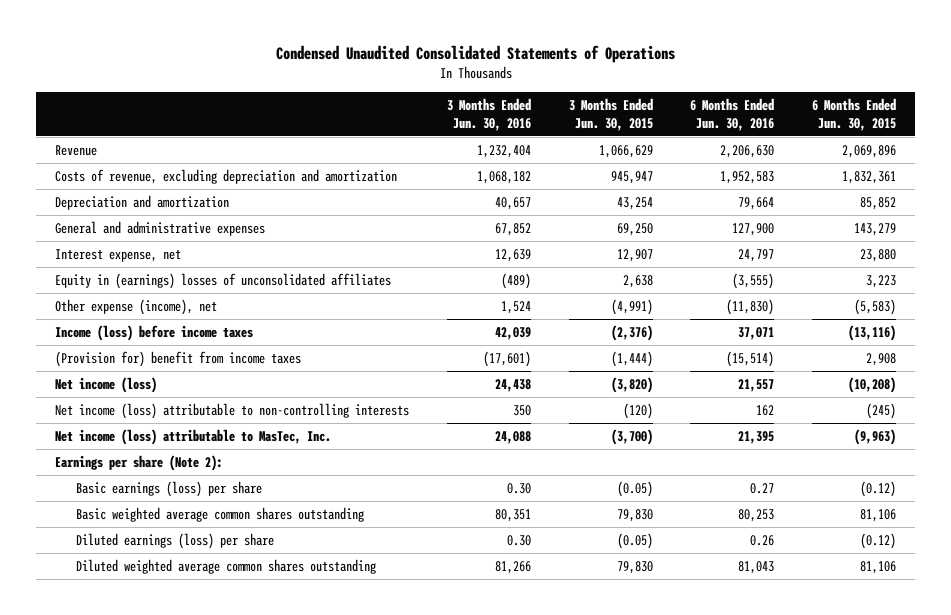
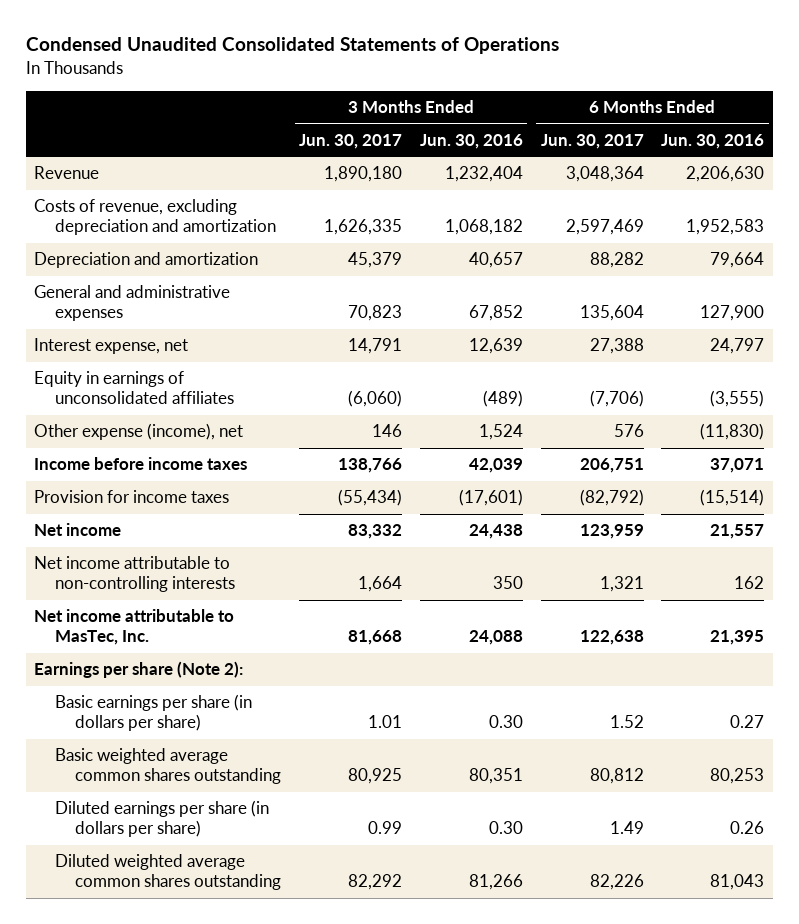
- | 3 Months Ended Jun. 30, 2016 | 3 Months Ended Jun. 30, 2015 | 6 Months Ended Jun. 30, 2016 | 6 Months Ended Jun. 30, 2015
+ | 3 Months Ended Jun. 30, 2017 | 3 Months Ended Jun. 30, 2016 | 6 Months Ended Jun. 30, 2017 | 6 Months Ended Jun. 30, 2016
- Equity in (earnings) losses of unconsolidated affiliates | (489) | 2,638 | (3,555) | 3,223
+ Equity in earnings of unconsolidated affiliates | (6,060) | (489) | (7,706) | (3,555)
- Income (loss) before income taxes | 42,039 | (2,376) | 37,071 | (13,116)
- (Provision for) benefit from income taxes | (17,601) | (1,444) | (15,514) | 2,908
- Net income (loss) | 24,438 | (3,820) | 21,557 | (10,208)
- Net income (loss) attributable to non-controlling interests | 350 | (120) | 162 | (245)
- Net income (loss) attributable to MasTec, Inc. | 24,088 | (3,700) | 21,395 | (9,963)
+ Income before income taxes | 138,766 | 42,039 | 206,751 | 37,071
+ Provision for income taxes | (55,434) | (17,601) | (82,792) | (15,514)
+ Net income | 83,332 | 24,438 | 123,959 | 21,557
+ Net income attributable to non-controlling interests | 1,664 | 350 | 1,321 | 162
+ Net income attributable to MasTec, Inc. | 81,668 | 24,088 | 122,638 | 21,395
- Basic earnings (loss) per share | 0.30 | (0.05) | 0.27 | (0.12)
+ Basic earnings per share (in dollars per share) | 1.01 | 0.30 | 1.52 | 0.27
- Diluted earnings (loss) per share | 0.30 | (0.05) | 0.26 | (0.12)
+ Diluted earnings per share (in dollars per share) | 0.99 | 0.30 | 1.49 | 0.26

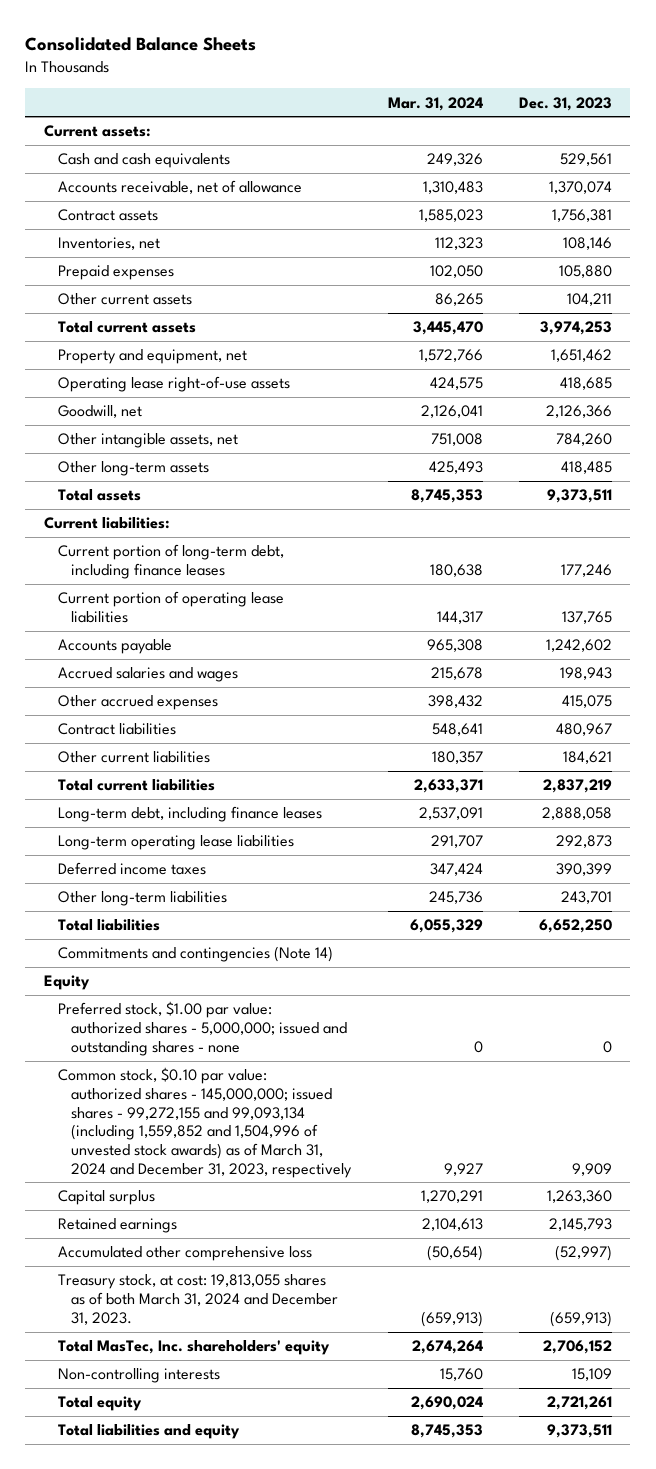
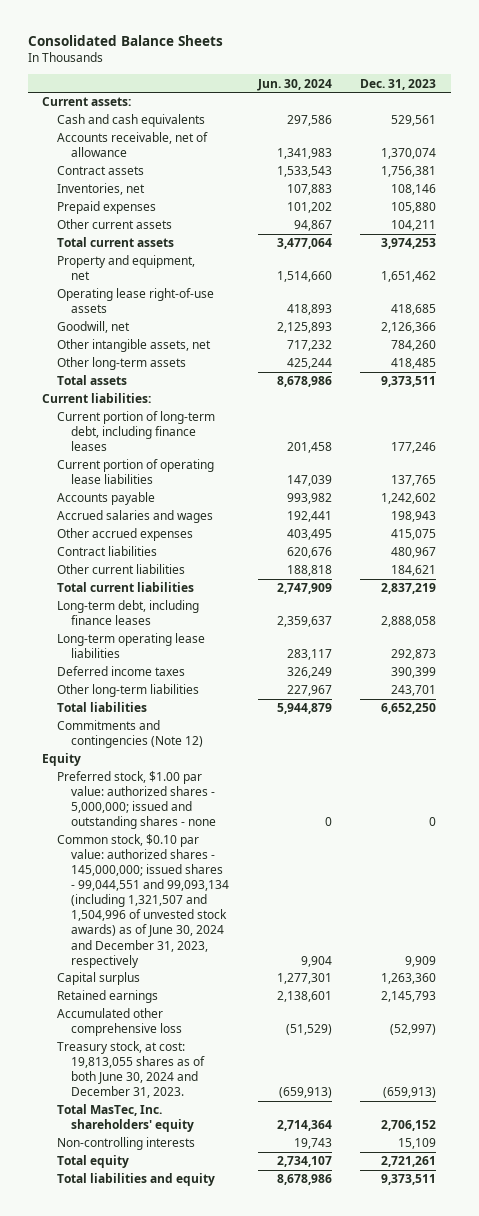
- | Mar. 31, 2024 | Dec. 31, 2023
+ | Jun. 30, 2024 | Dec. 31, 2023
- Commitments and contingencies (Note 14)
+ Commitments and contingencies (Note 12)
- Common stock, $0.10 par value: authorized shares - 145,000,000; issued shares - 99,272,155 and 99,093,134 (including 1,559,852 and 1,504,996 of unvested stock awards) as of March 31, 2024 and December 31, 2023, respectively | 9,927 | 9,909
+ Common stock, $0.10 par value: authorized shares - 145,000,000; issued shares - 99,044,551 and 99,093,134 (including 1,321,507 and 1,504,996 of unvested stock awards) as of June 30, 2024 and December 31, 2023, respectively | 9,904 | 9,909
- Treasury stock, at cost: 19,813,055 shares as of both March 31, 2024 and December 31, 2023. | (659,913) | (659,913)
+ Treasury stock, at cost: 19,813,055 shares as of both June 30, 2024 and December 31, 2023. | (659,913) | (659,913)

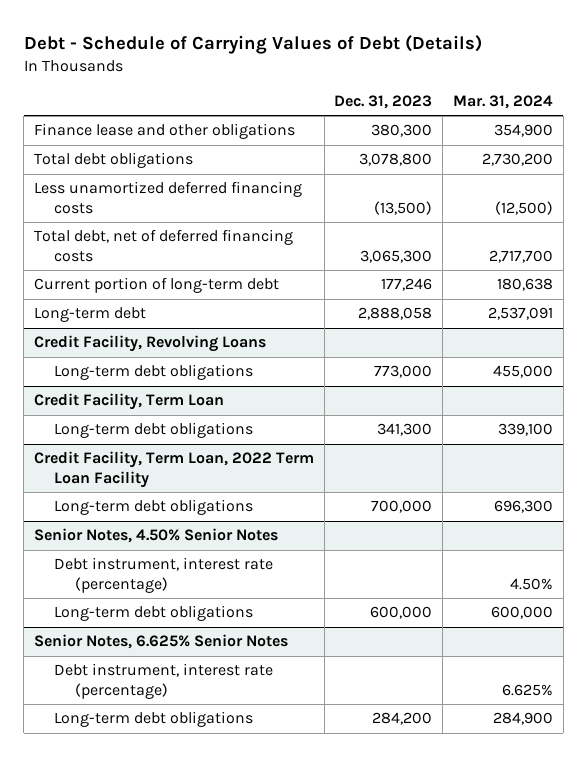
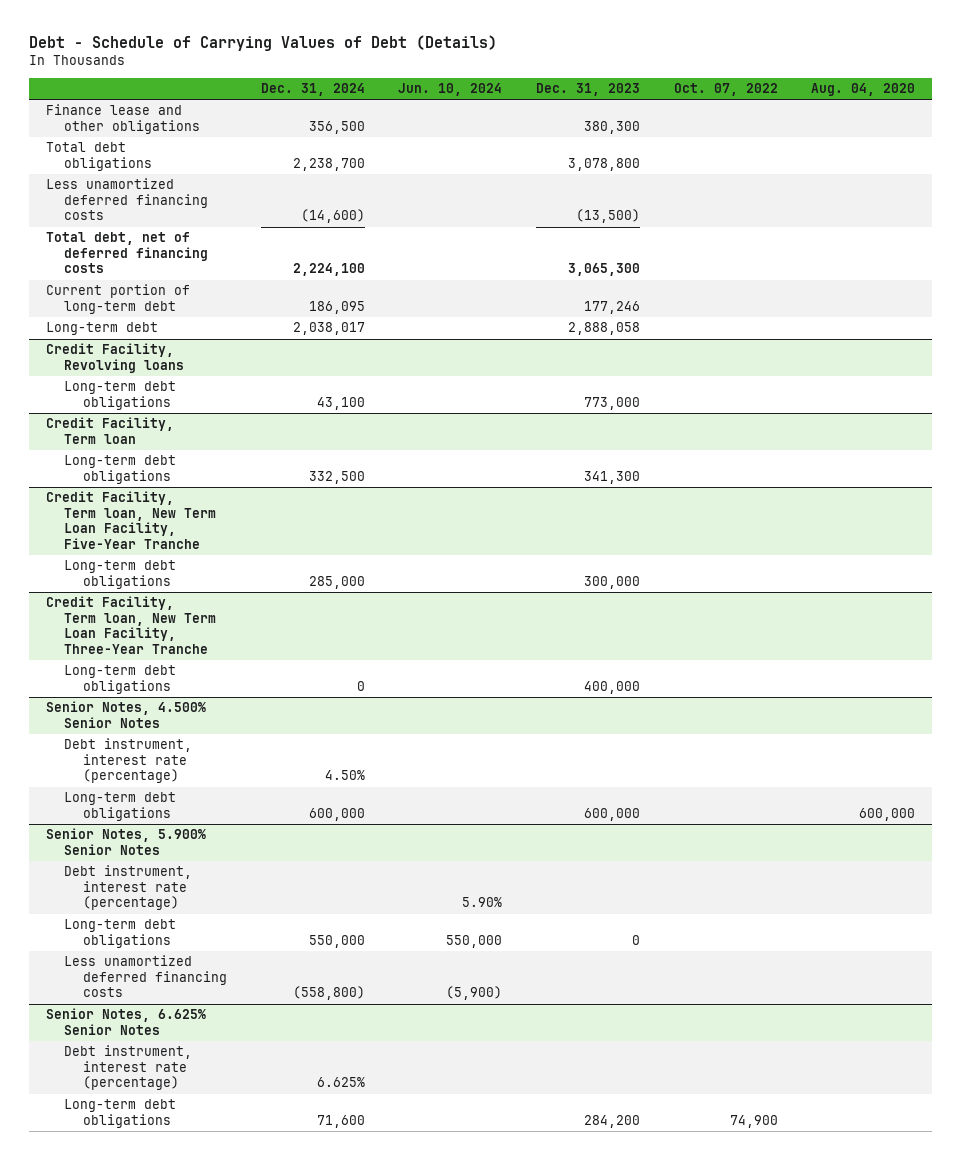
- | Dec. 31, 2023 | Mar. 31, 2024
+ | Dec. 31, 2024 | Jun. 10, 2024 | Dec. 31, 2023 | Oct. 07, 2022 | Aug. 04, 2020
- Credit Facility, Revolving Loans
+ Credit Facility, Revolving loans
- Credit Facility, Term Loan
+ Credit Facility, Term loan
- Credit Facility, Term Loan, 2022 Term Loan Facility
- Long-term debt obligations | 700,000 | 696,300
- Senior Notes, 4.50% Senior Notes
+ Credit Facility, Term loan, New Term Loan Facility, Five-Year Tranche
+ Long-term debt obligations | 285,000 | | 300,000 | |
+ Credit Facility, Term loan, New Term Loan Facility, Three-Year Tranche
+ Long-term debt obligations | 0 | | 400,000 | |
+ Senior Notes, 4.500% Senior Notes
+ Senior Notes, 5.900% Senior Notes
+ Debt instrument, interest rate (percentage) | | 5.90% | | |
+ Long-term debt obligations | 550,000 | 550,000 | 0 | |
+ Less unamortized deferred financing costs | (558,800) | (5,900) | | |

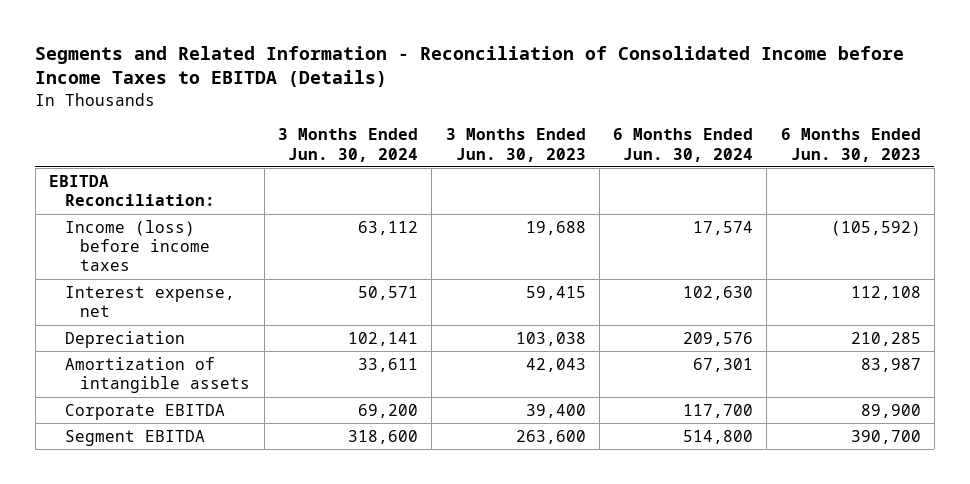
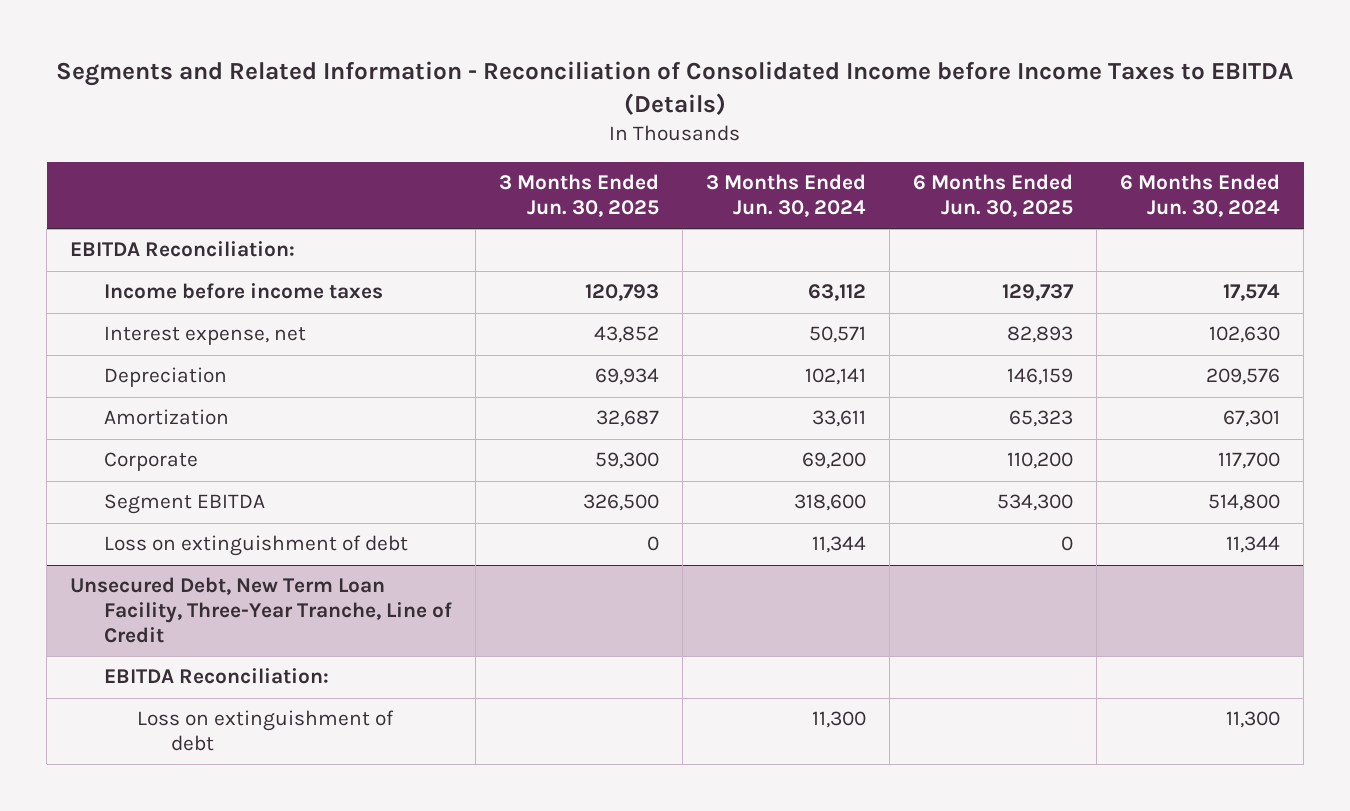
- | 3 Months Ended Jun. 30, 2024 | 3 Months Ended Jun. 30, 2023 | 6 Months Ended Jun. 30, 2024 | 6 Months Ended Jun. 30, 2023
+ | 3 Months Ended Jun. 30, 2025 | 3 Months Ended Jun. 30, 2024 | 6 Months Ended Jun. 30, 2025 | 6 Months Ended Jun. 30, 2024
- Income (loss) before income taxes | 63,112 | 19,688 | 17,574 | (105,592)
+ Income before income taxes | 120,793 | 63,112 | 129,737 | 17,574
- Amortization of intangible assets | 33,611 | 42,043 | 67,301 | 83,987
- Corporate EBITDA | 69,200 | 39,400 | 117,700 | 89,900
+ Amortization | 32,687 | 33,611 | 65,323 | 67,301
+ Corporate | 59,300 | 69,200 | 110,200 | 117,700
+ Loss on extinguishment of debt | 0 | 11,344 | 0 | 11,344
+ Unsecured Debt, New Term Loan Facility, Three-Year Tranche, Line of Credit
+ EBITDA Reconciliation:
+ Loss on extinguishment of debt | | 11,300 | | 11,300

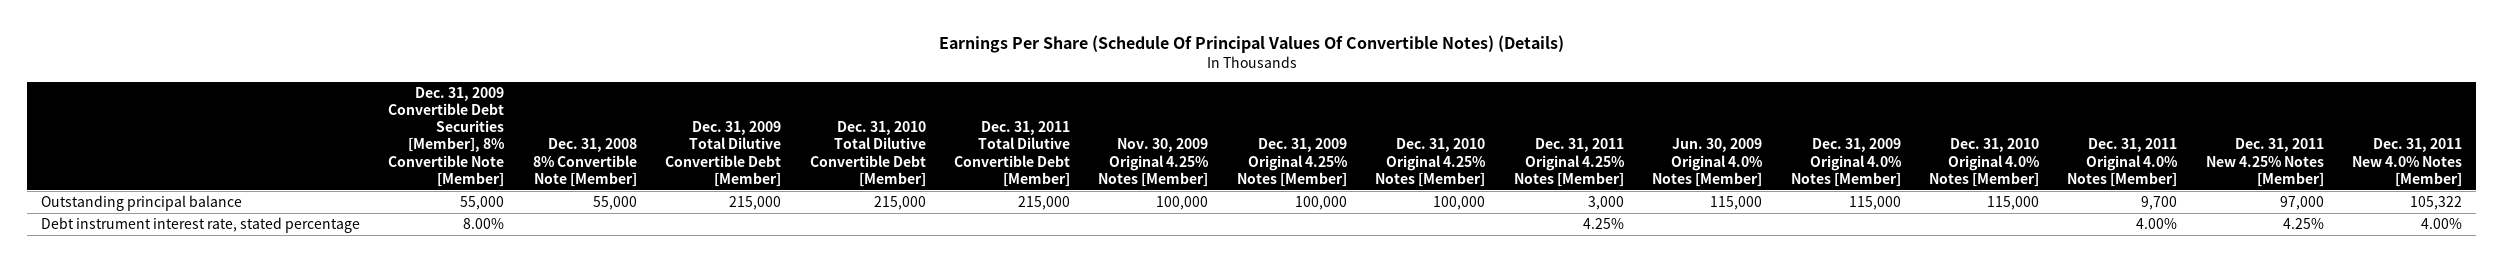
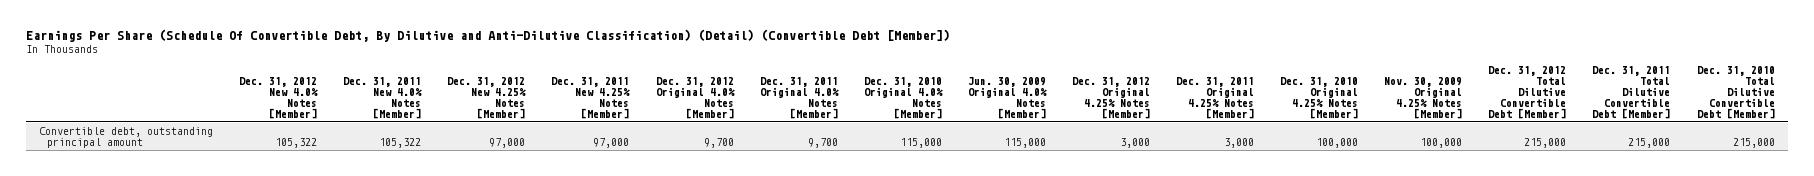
- Earnings Per Share (Schedule Of Principal Values Of Convertible Notes) (Details)
+ Earnings Per Share (Schedule Of Convertible Debt, By Dilutive and Anti-Dilutive Classification) (Detail) (Convertible Debt [Member])
- | Dec. 31, 2009 Convertible Debt Securities [Member], 8% Convertible Note [Member] | Dec. 31, 2008 8% Convertible Note [Member] | Dec. 31, 2009 Total Dilutive Convertible Debt [Member] | Dec. 31, 2010 Total Dilutive Convertible Debt [Member] | Dec. 31, 2011 Total Dilutive Convertible Debt [Member] | Nov. 30, 2009 Original 4.25% Notes [Member] | Dec. 31, 2009 Original 4.25% Notes [Member] | Dec. 31, 2010 Original 4.25% Notes [Member] | Dec. 31, 2011 Original 4.25% Notes [Member] | Jun. 30, 2009 Original 4.0% Notes [Member] | Dec. 31, 2009 Original 4.0% Notes [Member] | Dec. 31, 2010 Original 4.0% Notes [Member] | Dec. 31, 2011 Original 4.0% Notes [Member] | Dec. 31, 2011 New 4.25% Notes [Member] | Dec. 31, 2011 New 4.0% Notes [Member]
+ | Dec. 31, 2012 New 4.0% Notes [Member] | Dec. 31, 2011 New 4.0% Notes [Member] | Dec. 31, 2012 New 4.25% Notes [Member] | Dec. 31, 2011 New 4.25% Notes [Member] | Dec. 31, 2012 Original 4.0% Notes [Member] | Dec. 31, 2011 Original 4.0% Notes [Member] | Dec. 31, 2010 Original 4.0% Notes [Member] | Jun. 30, 2009 Original 4.0% Notes [Member] | Dec. 31, 2012 Original 4.25% Notes [Member] | Dec. 31, 2011 Original 4.25% Notes [Member] | Dec. 31, 2010 Original 4.25% Notes [Member] | Nov. 30, 2009 Original 4.25% Notes [Member] | Dec. 31, 2012 Total Dilutive Convertible Debt [Member] | Dec. 31, 2011 Total Dilutive Convertible Debt [Member] | Dec. 31, 2010 Total Dilutive Convertible Debt [Member]
- Outstanding principal balance | 55,000 | 55,000 | 215,000 | 215,000 | 215,000 | 100,000 | 100,000 | 100,000 | 3,000 | 115,000 | 115,000 | 115,000 | 9,700 | 97,000 | 105,322
- Debt instrument interest rate, stated percentage | 8.00% | | | | | | | | 4.25% | | | | 4.00% | 4.25% | 4.00%
+ Convertible debt, outstanding principal amount | 105,322 | 105,322 | 97,000 | 97,000 | 9,700 | 9,700 | 115,000 | 115,000 | 3,000 | 3,000 | 100,000 | 100,000 | 215,000 | 215,000 | 215,000

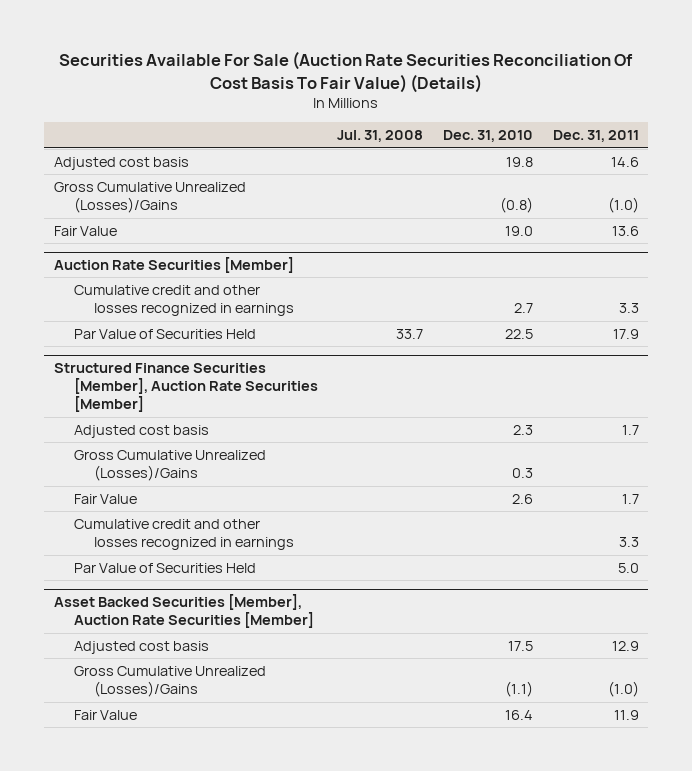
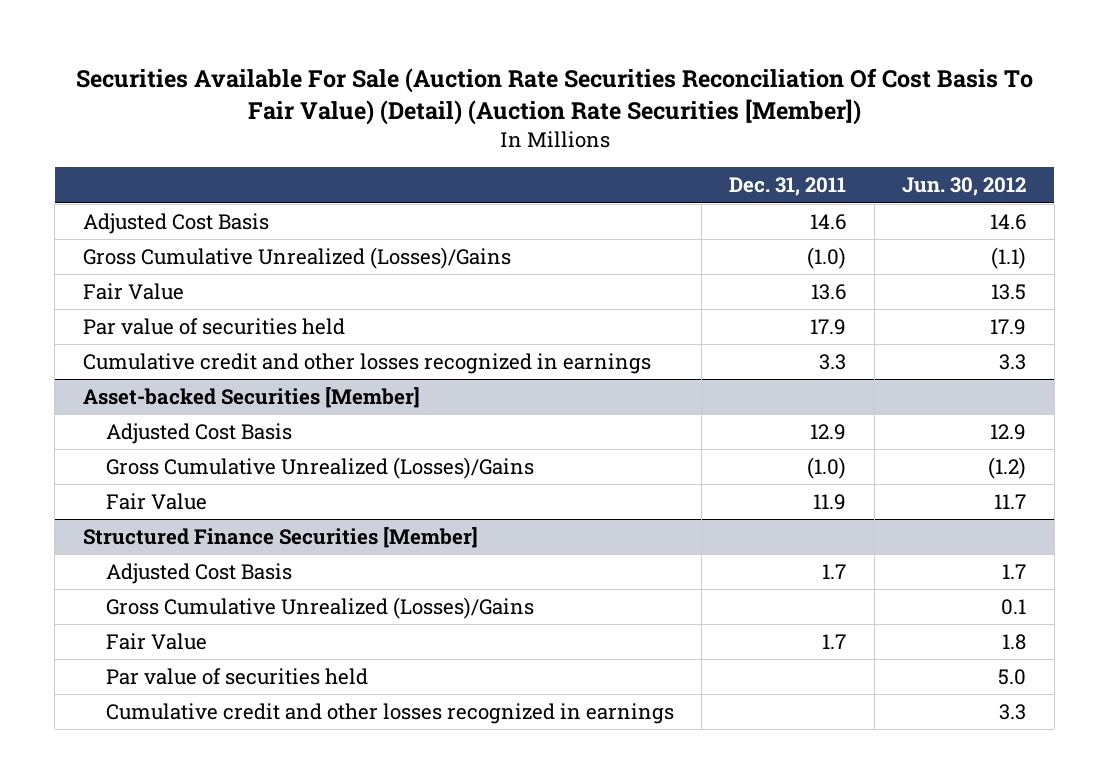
- Securities Available For Sale (Auction Rate Securities Reconciliation Of Cost Basis To Fair Value) (Details)
+ Securities Available For Sale (Auction Rate Securities Reconciliation Of Cost Basis To Fair Value) (Detail) (Auction Rate Securities [Member])
- | Jul. 31, 2008 | Dec. 31, 2010 | Dec. 31, 2011
+ | Dec. 31, 2011 | Jun. 30, 2012
- Adjusted cost basis | | 19.8 | 14.6
+ Adjusted Cost Basis | 14.6 | 14.6
- Auction Rate Securities [Member]
- Cumulative credit and other losses recognized in earnings | | 2.7 | 3.3
- Par Value of Securities Held | 33.7 | 22.5 | 17.9
- Structured Finance Securities [Member], Auction Rate Securities [Member]
- Adjusted cost basis | | 2.3 | 1.7
- Gross Cumulative Unrealized (Losses)/Gains | | 0.3 |
- Fair Value | | 2.6 | 1.7
+ Par value of securities held | 17.9 | 17.9
- Par Value of Securities Held | | | 5.0
- Asset Backed Securities [Member], Auction Rate Securities [Member]
- Adjusted cost basis | | 17.5 | 12.9
+ Asset-backed Securities [Member]
+ Adjusted Cost Basis | 12.9 | 12.9
+ Structured Finance Securities [Member]
+ Adjusted Cost Basis | 1.7 | 1.7
+ Gross Cumulative Unrealized (Losses)/Gains | | 0.1
+ Fair Value | 1.7 | 1.8
+ Par value of securities held | | 5.0
+ Cumulative credit and other losses recognized in earnings | | 3.3

